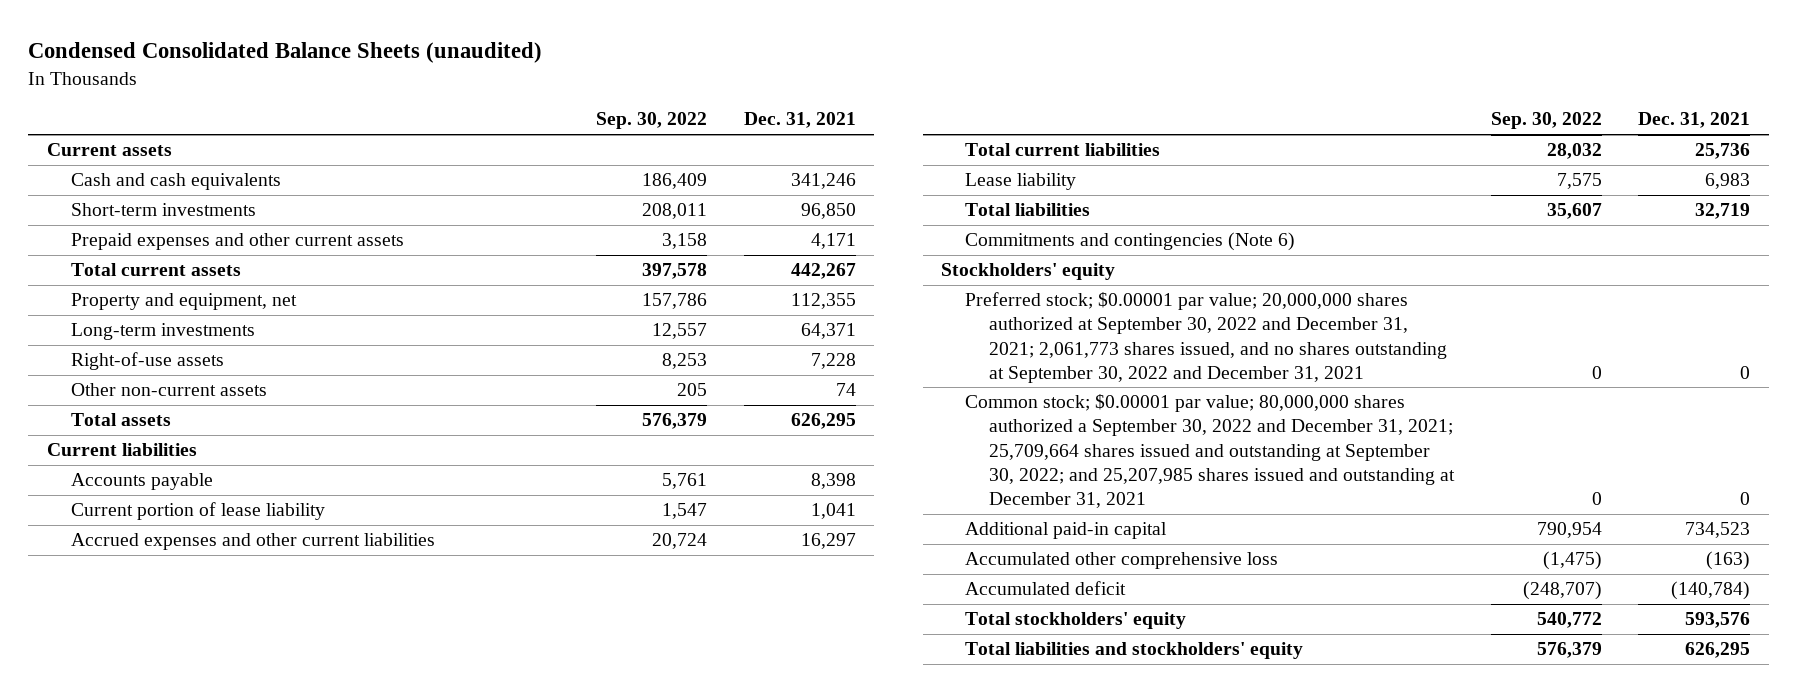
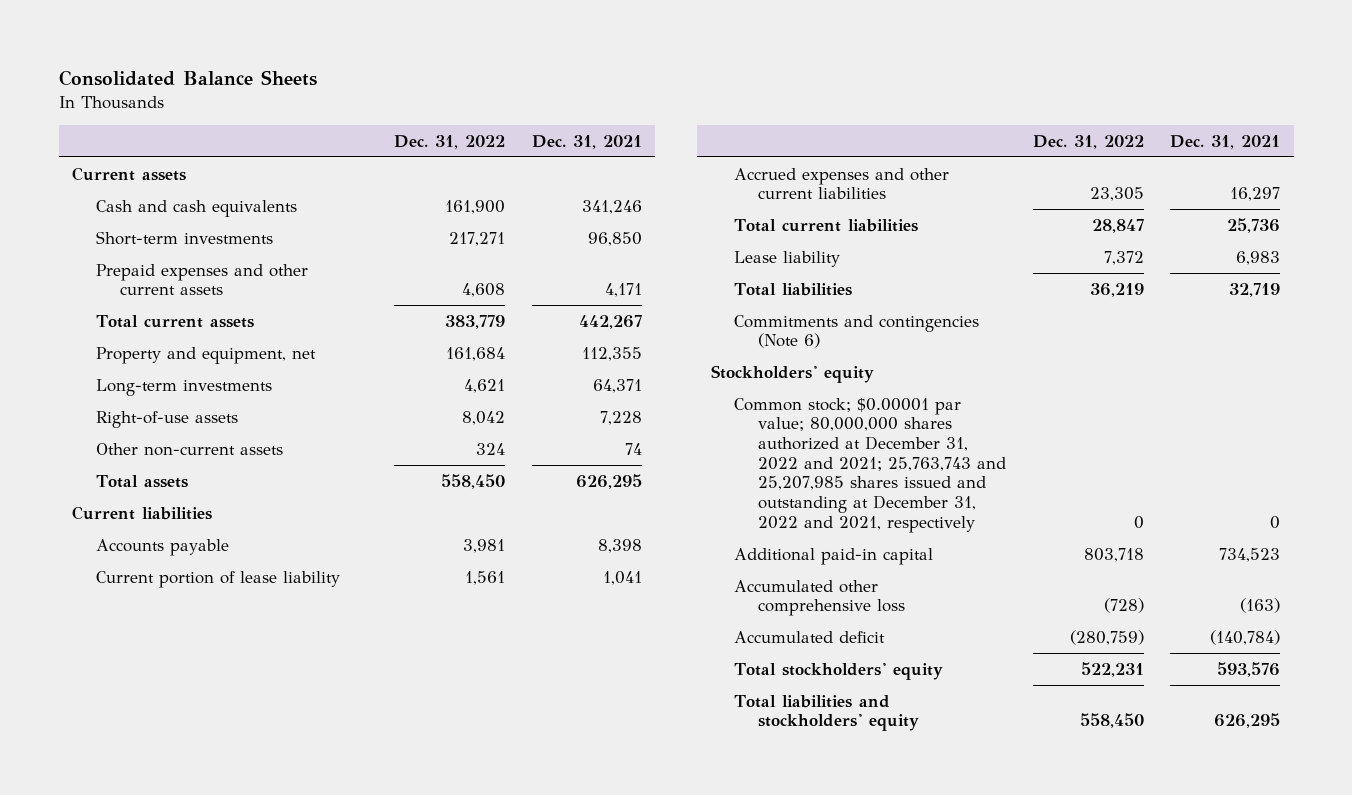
- Condensed Consolidated Balance Sheets (unaudited)
+ Consolidated Balance Sheets
- | Sep. 30, 2022 | Dec. 31, 2021
+ | Dec. 31, 2022 | Dec. 31, 2021
- Preferred stock; $0.00001 par value; 20,000,000 shares authorized at September 30, 2022 and December 31, 2021; 2,061,773 shares issued, and no shares outstanding at September 30, 2022 and December 31, 2021 | 0 | 0
- Common stock; $0.00001 par value; 80,000,000 shares authorized a September 30, 2022 and December 31, 2021; 25,709,664 shares issued and outstanding at September 30, 2022; and 25,207,985 shares issued and outstanding at December 31, 2021 | 0 | 0
+ Common stock; $0.00001 par value; 80,000,000 shares authorized at December 31, 2022 and 2021; 25,763,743 and 25,207,985 shares issued and outstanding at December 31, 2022 and 2021, respectively | 0 | 0

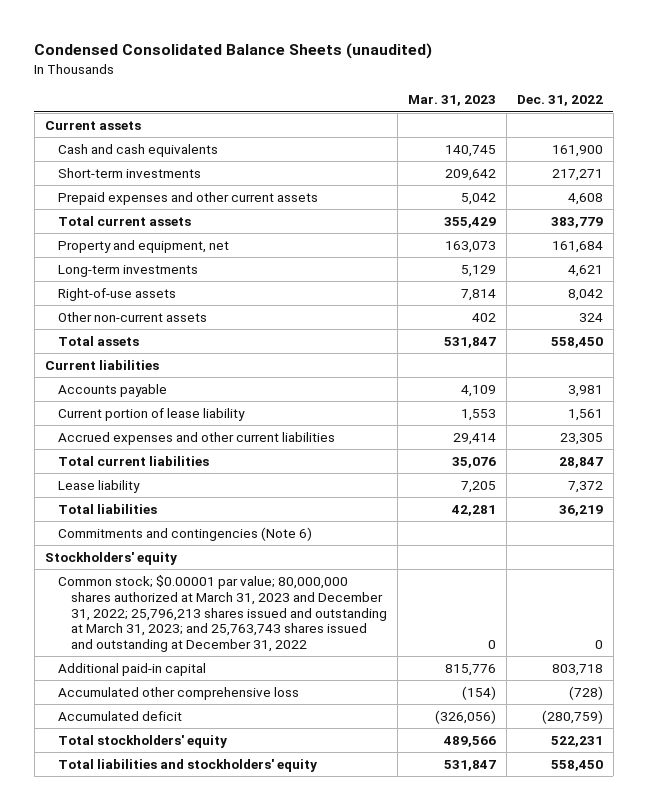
- Consolidated Balance Sheets
+ Condensed Consolidated Balance Sheets (unaudited)
- | Dec. 31, 2022 | Dec. 31, 2021
+ | Mar. 31, 2023 | Dec. 31, 2022
- Common stock; $0.00001 par value; 80,000,000 shares authorized at December 31, 2022 and 2021; 25,763,743 and 25,207,985 shares issued and outstanding at December 31, 2022 and 2021, respectively | 0 | 0
+ Common stock; $0.00001 par value; 80,000,000 shares authorized at March 31, 2023 and December 31, 2022; 25,796,213 shares issued and outstanding at March 31, 2023; and 25,763,743 shares issued and outstanding at December 31, 2022 | 0 | 0

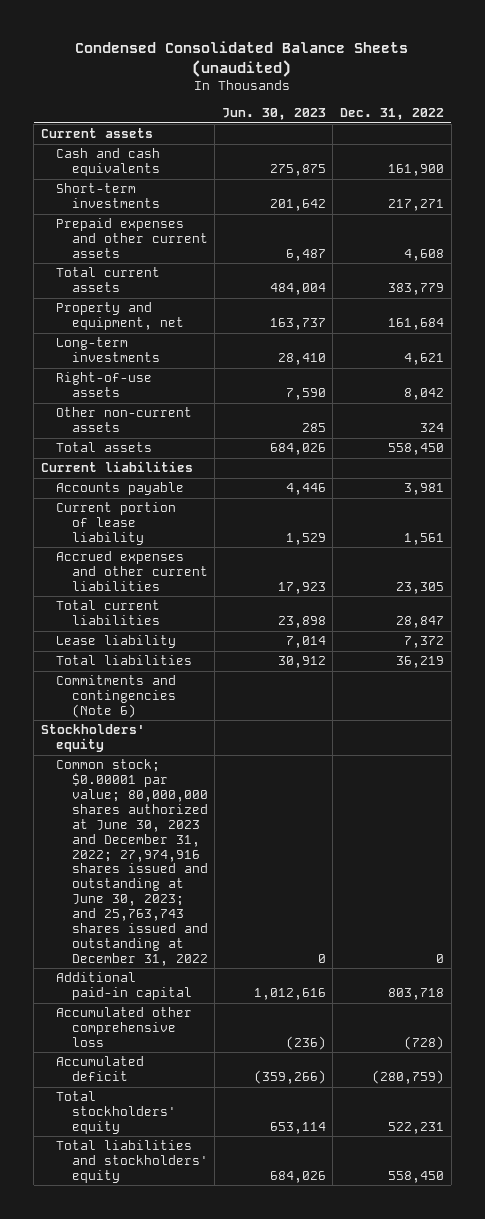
- | Mar. 31, 2023 | Dec. 31, 2022
+ | Jun. 30, 2023 | Dec. 31, 2022
- Common stock; $0.00001 par value; 80,000,000 shares authorized at March 31, 2023 and December 31, 2022; 25,796,213 shares issued and outstanding at March 31, 2023; and 25,763,743 shares issued and outstanding at December 31, 2022 | 0 | 0
+ Common stock; $0.00001 par value; 80,000,000 shares authorized at June 30, 2023 and December 31, 2022; 27,974,916 shares issued and outstanding at June 30, 2023; and 25,763,743 shares issued and outstanding at December 31, 2022 | 0 | 0

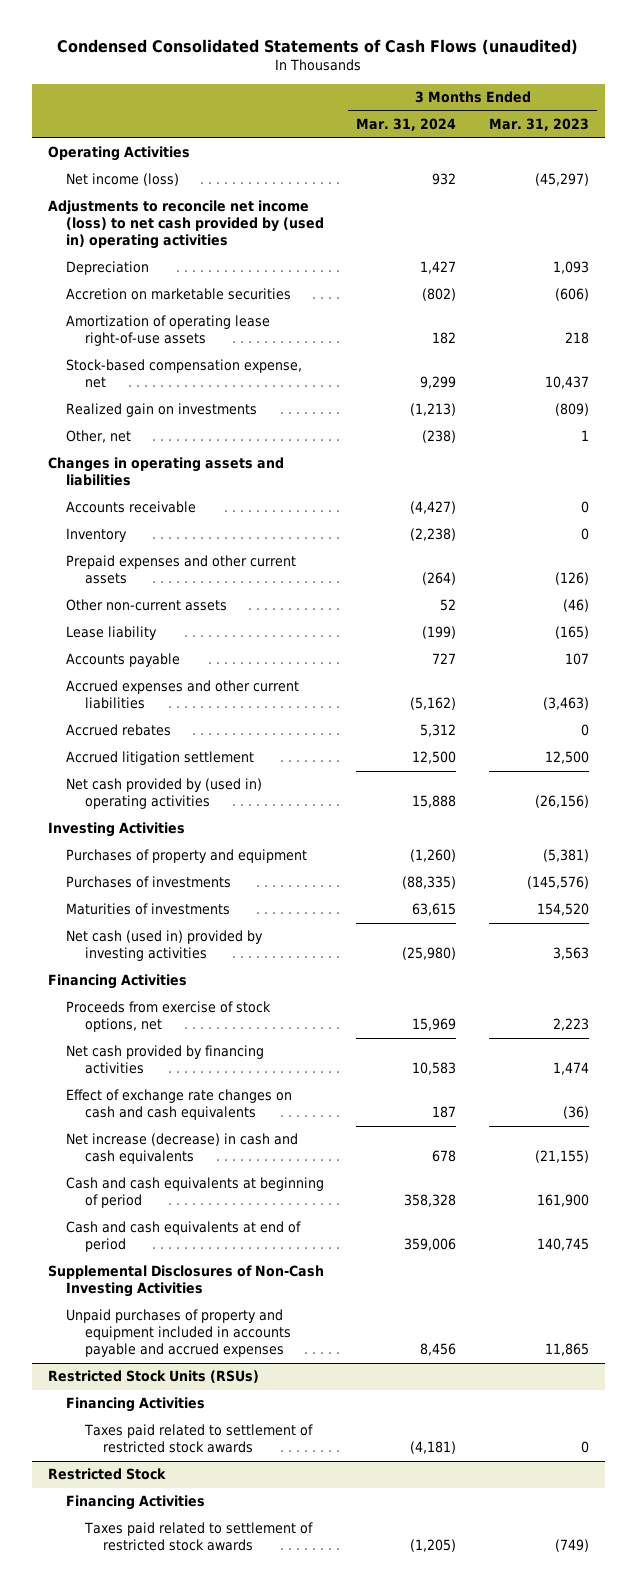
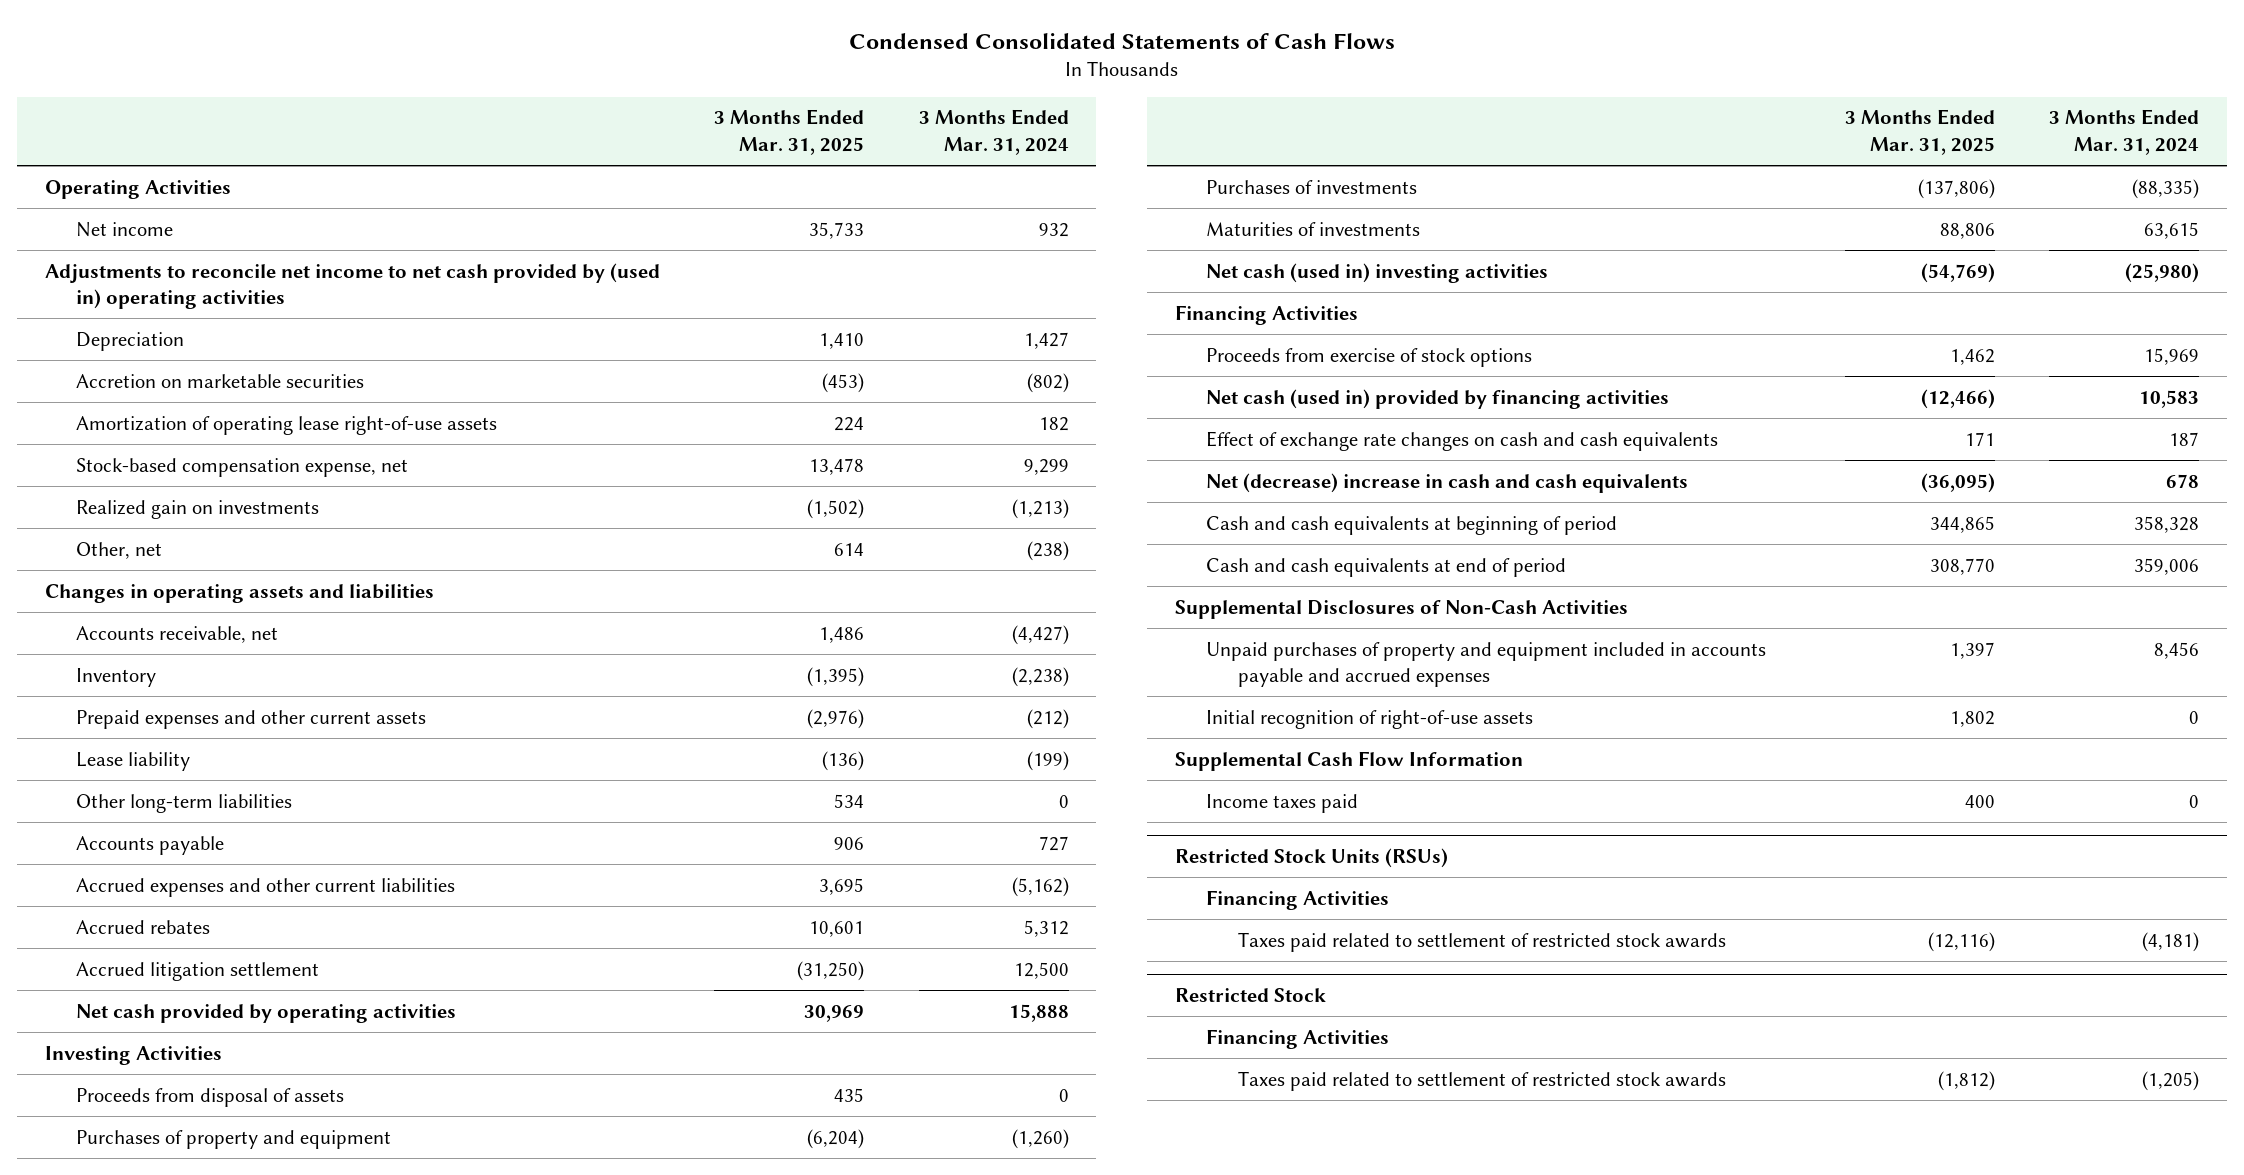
- Condensed Consolidated Statements of Cash Flows (unaudited)
+ Condensed Consolidated Statements of Cash Flows
- | 3 Months Ended Mar. 31, 2024 | 3 Months Ended Mar. 31, 2023
+ | 3 Months Ended Mar. 31, 2025 | 3 Months Ended Mar. 31, 2024
- Net income (loss) | 932 | (45,297)
- Adjustments to reconcile net income (loss) to net cash provided by (used in) operating activities
+ Net income | 35,733 | 932
+ Adjustments to reconcile net income to net cash provided by (used in) operating activities
- Accounts receivable | (4,427) | 0
+ Accounts receivable, net | 1,486 | (4,427)
- Prepaid expenses and other current assets | (264) | (126)
- Other non-current assets | 52 | (46)
+ Prepaid expenses and other current assets | (2,976) | (212)
+ Other long-term liabilities | 534 | 0
- Net cash provided by (used in) operating activities | 15,888 | (26,156)
+ Net cash provided by operating activities | 30,969 | 15,888
+ Proceeds from disposal of assets | 435 | 0
- Net cash (used in) provided by investing activities | (25,980) | 3,563
+ Net cash (used in) investing activities | (54,769) | (25,980)
- Proceeds from exercise of stock options, net | 15,969 | 2,223
- Net cash provided by financing activities | 10,583 | 1,474
+ Proceeds from exercise of stock options | 1,462 | 15,969
+ Net cash (used in) provided by financing activities | (12,466) | 10,583
- Net increase (decrease) in cash and cash equivalents | 678 | (21,155)
+ Net (decrease) increase in cash and cash equivalents | (36,095) | 678
- Supplemental Disclosures of Non-Cash Investing Activities
+ Supplemental Disclosures of Non-Cash Activities
+ Initial recognition of right-of-use assets | 1,802 | 0
+ Supplemental Cash Flow Information
+ Income taxes paid | 400 | 0

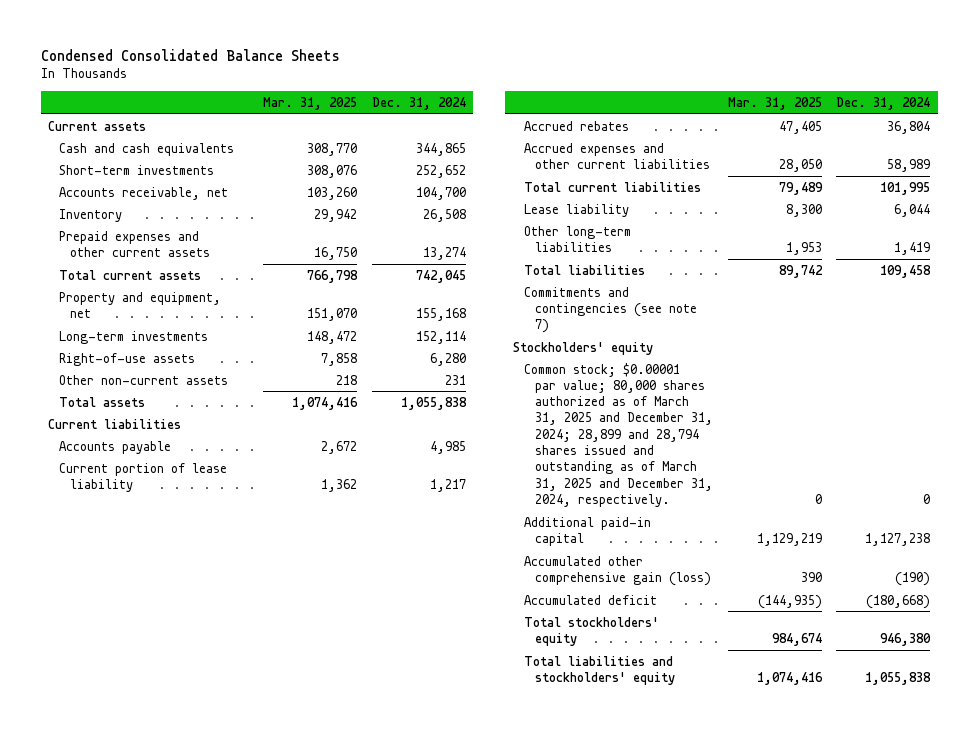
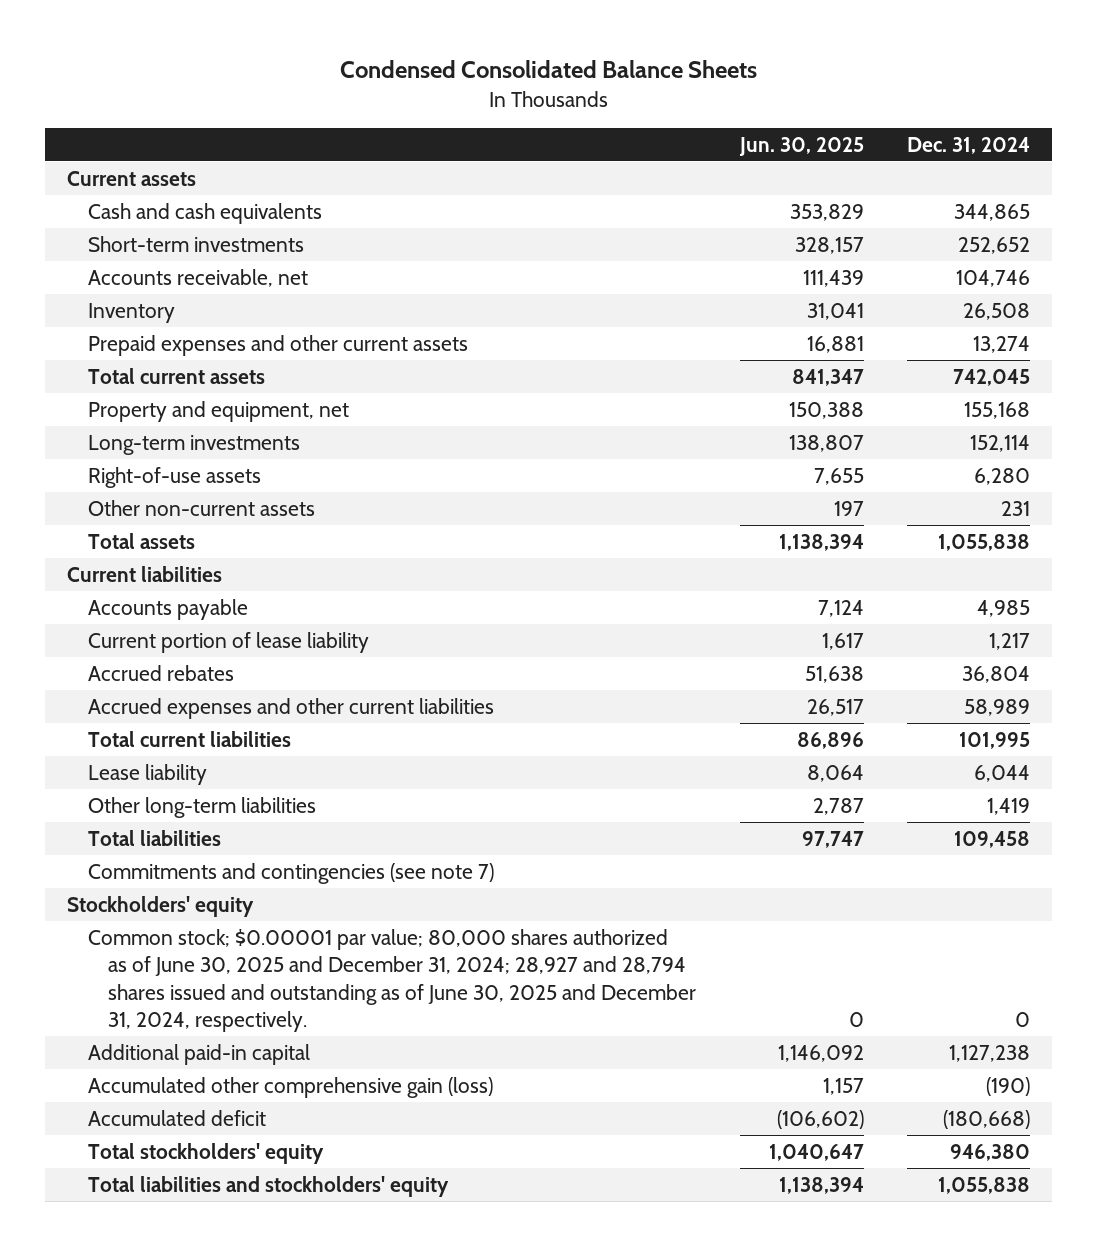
- | Mar. 31, 2025 | Dec. 31, 2024
+ | Jun. 30, 2025 | Dec. 31, 2024
- Accounts receivable, net | 103,260 | 104,700
+ Accounts receivable, net | 111,439 | 104,746
- Common stock; $0.00001 par value; 80,000 shares authorized as of March 31, 2025 and December 31, 2024; 28,899 and 28,794 shares issued and outstanding as of March 31, 2025 and December 31, 2024, respectively. | 0 | 0
+ Common stock; $0.00001 par value; 80,000 shares authorized as of June 30, 2025 and December 31, 2024; 28,927 and 28,794 shares issued and outstanding as of June 30, 2025 and December 31, 2024, respectively. | 0 | 0

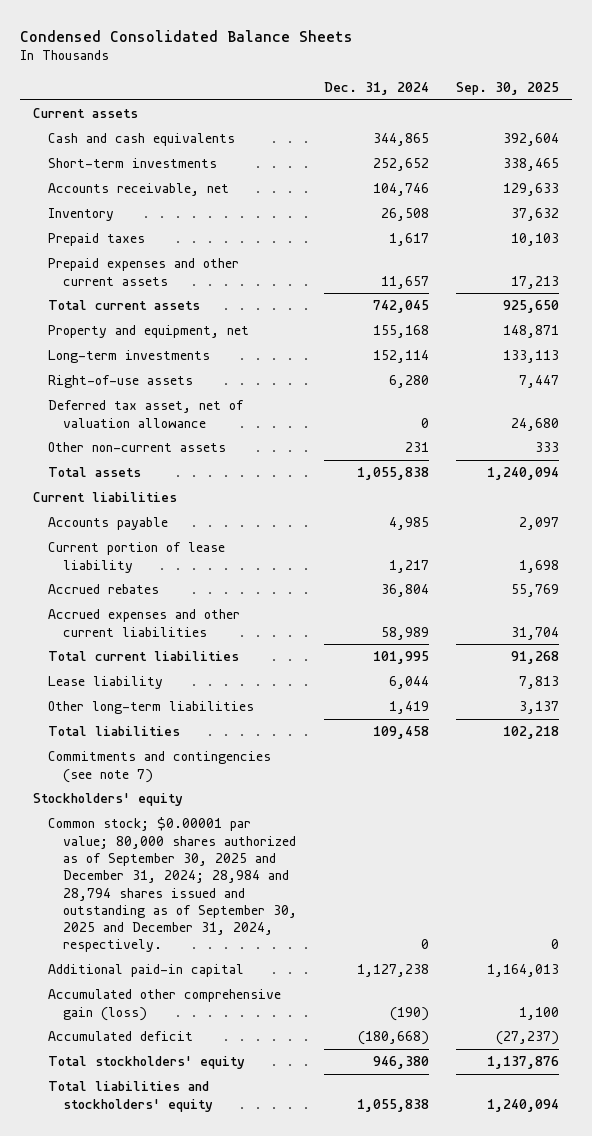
- | Jun. 30, 2025 | Dec. 31, 2024
+ | Dec. 31, 2024 | Sep. 30, 2025
- Prepaid expenses and other current assets | 16,881 | 13,274
+ Prepaid taxes | 1,617 | 10,103
+ Prepaid expenses and other current assets | 11,657 | 17,213
+ Deferred tax asset, net of valuation allowance | 0 | 24,680
- Common stock; $0.00001 par value; 80,000 shares authorized as of June 30, 2025 and December 31, 2024; 28,927 and 28,794 shares issued and outstanding as of June 30, 2025 and December 31, 2024, respectively. | 0 | 0
+ Common stock; $0.00001 par value; 80,000 shares authorized as of September 30, 2025 and December 31, 2024; 28,984 and 28,794 shares issued and outstanding as of September 30, 2025 and December 31, 2024, respectively. | 0 | 0

